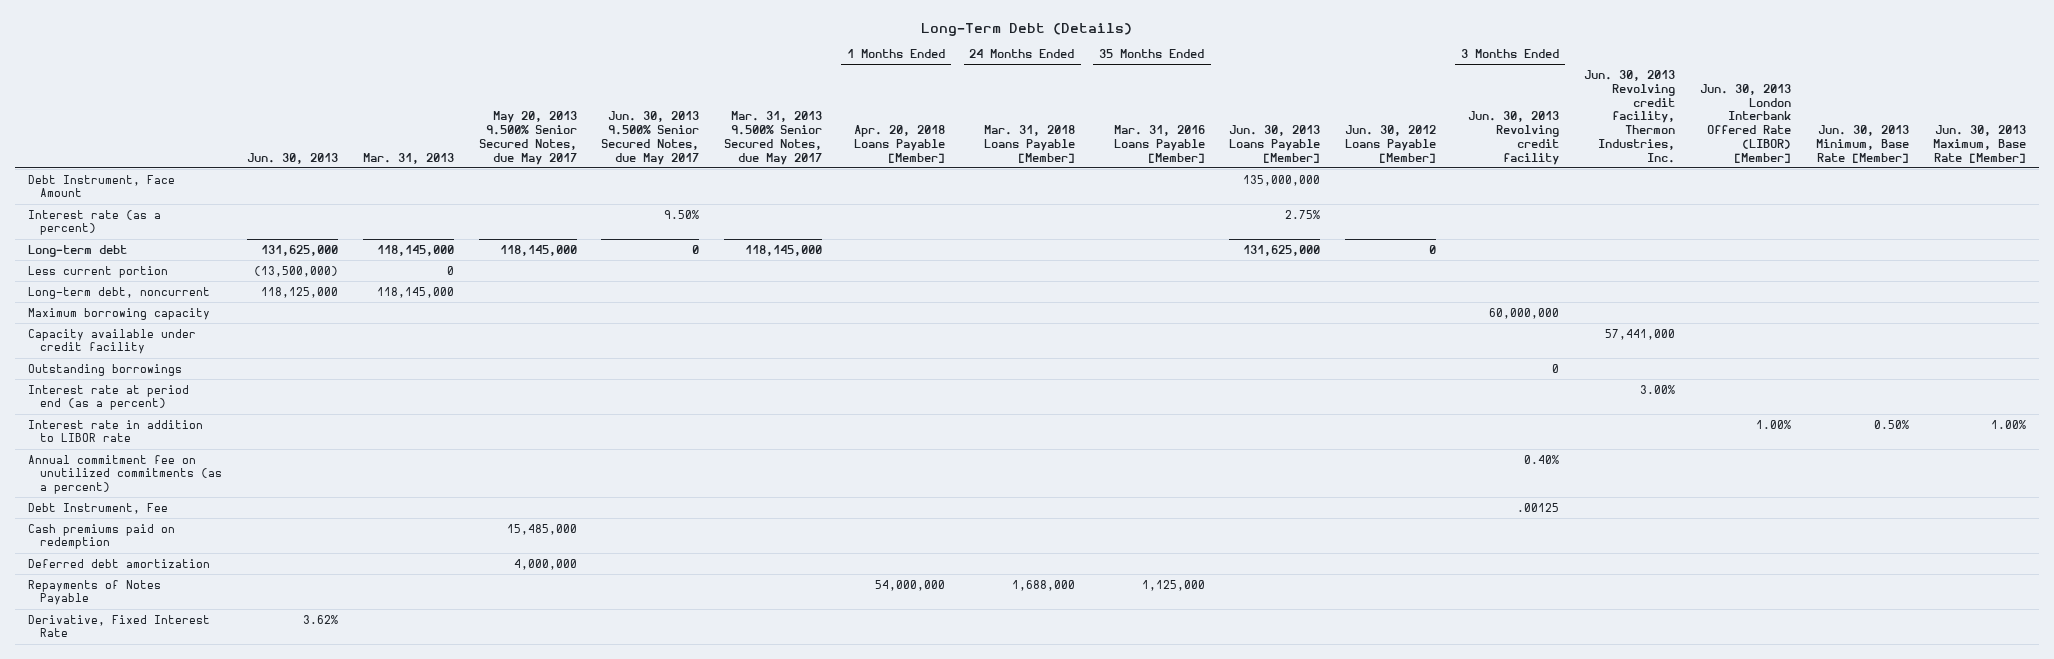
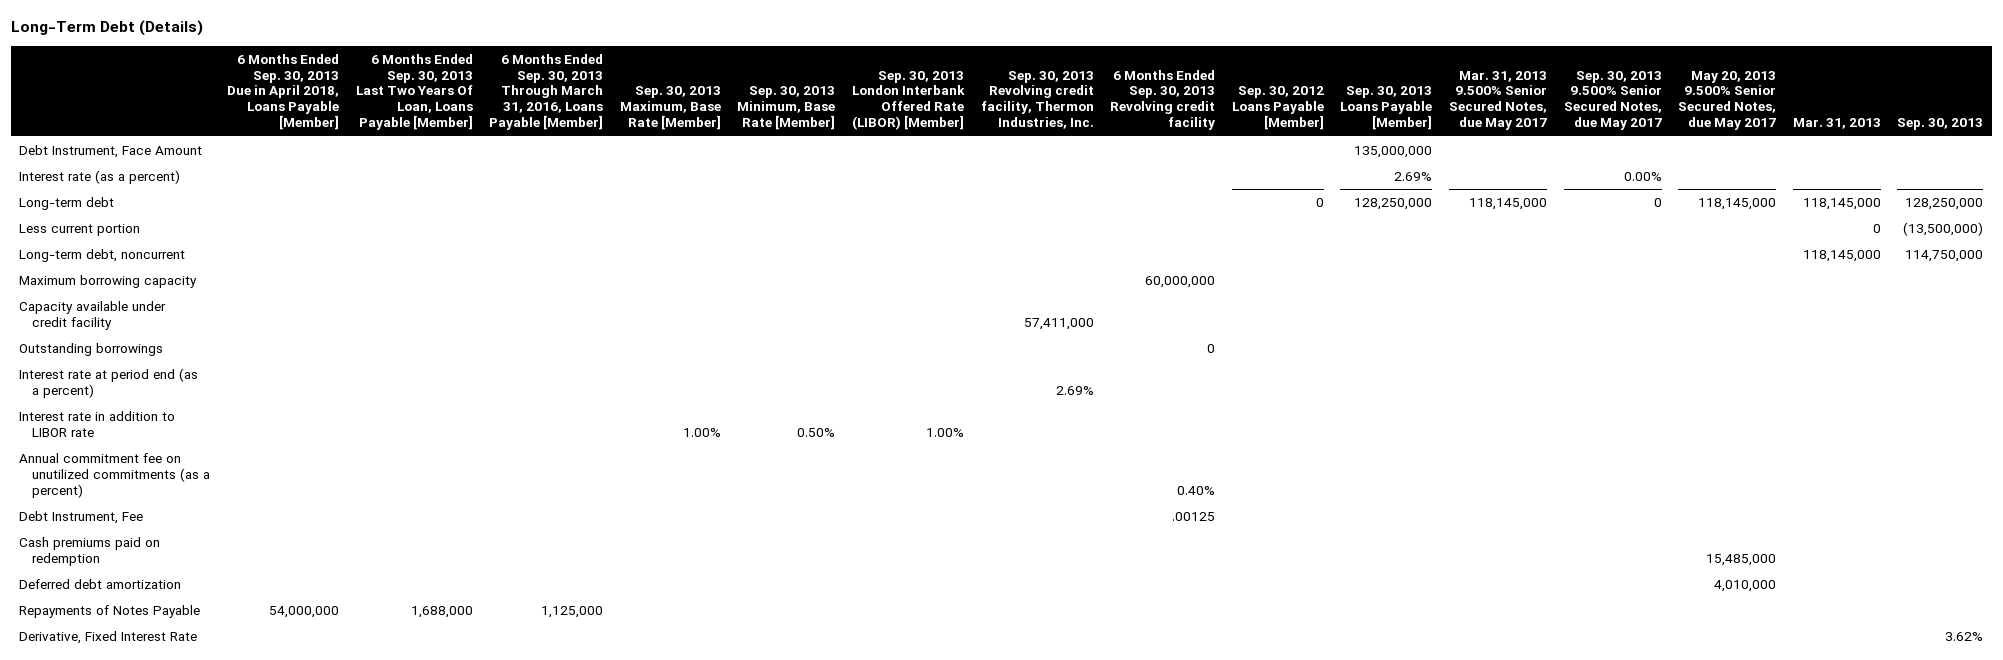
- | Jun. 30, 2013 | Mar. 31, 2013 | May 20, 2013 9.500% Senior Secured Notes, due May 2017 | Jun. 30, 2013 9.500% Senior Secured Notes, due May 2017 | Mar. 31, 2013 9.500% Senior Secured Notes, due May 2017 | 1 Months Ended Apr. 20, 2018 Loans Payable [Member] | 24 Months Ended Mar. 31, 2018 Loans Payable [Member] | 35 Months Ended Mar. 31, 2016 Loans Payable [Member] | Jun. 30, 2013 Loans Payable [Member] | Jun. 30, 2012 Loans Payable [Member] | 3 Months Ended Jun. 30, 2013 Revolving credit facility | Jun. 30, 2013 Revolving credit facility, Thermon Industries, Inc. | Jun. 30, 2013 London Interbank Offered Rate (LIBOR) [Member] | Jun. 30, 2013 Minimum, Base Rate [Member] | Jun. 30, 2013 Maximum, Base Rate [Member]
+ | 6 Months Ended Sep. 30, 2013 Due in April 2018, Loans Payable [Member] | 6 Months Ended Sep. 30, 2013 Last Two Years Of Loan, Loans Payable [Member] | 6 Months Ended Sep. 30, 2013 Through March 31, 2016, Loans Payable [Member] | Sep. 30, 2013 Maximum, Base Rate [Member] | Sep. 30, 2013 Minimum, Base Rate [Member] | Sep. 30, 2013 London Interbank Offered Rate (LIBOR) [Member] | Sep. 30, 2013 Revolving credit facility, Thermon Industries, Inc. | 6 Months Ended Sep. 30, 2013 Revolving credit facility | Sep. 30, 2012 Loans Payable [Member] | Sep. 30, 2013 Loans Payable [Member] | Mar. 31, 2013 9.500% Senior Secured Notes, due May 2017 | Sep. 30, 2013 9.500% Senior Secured Notes, due May 2017 | May 20, 2013 9.500% Senior Secured Notes, due May 2017 | Mar. 31, 2013 | Sep. 30, 2013
- Deferred debt amortization | | | 4,000,000 | | | | | | | | | | | |
+ Deferred debt amortization | | | | | | | | | | | | | 4,010,000 | |

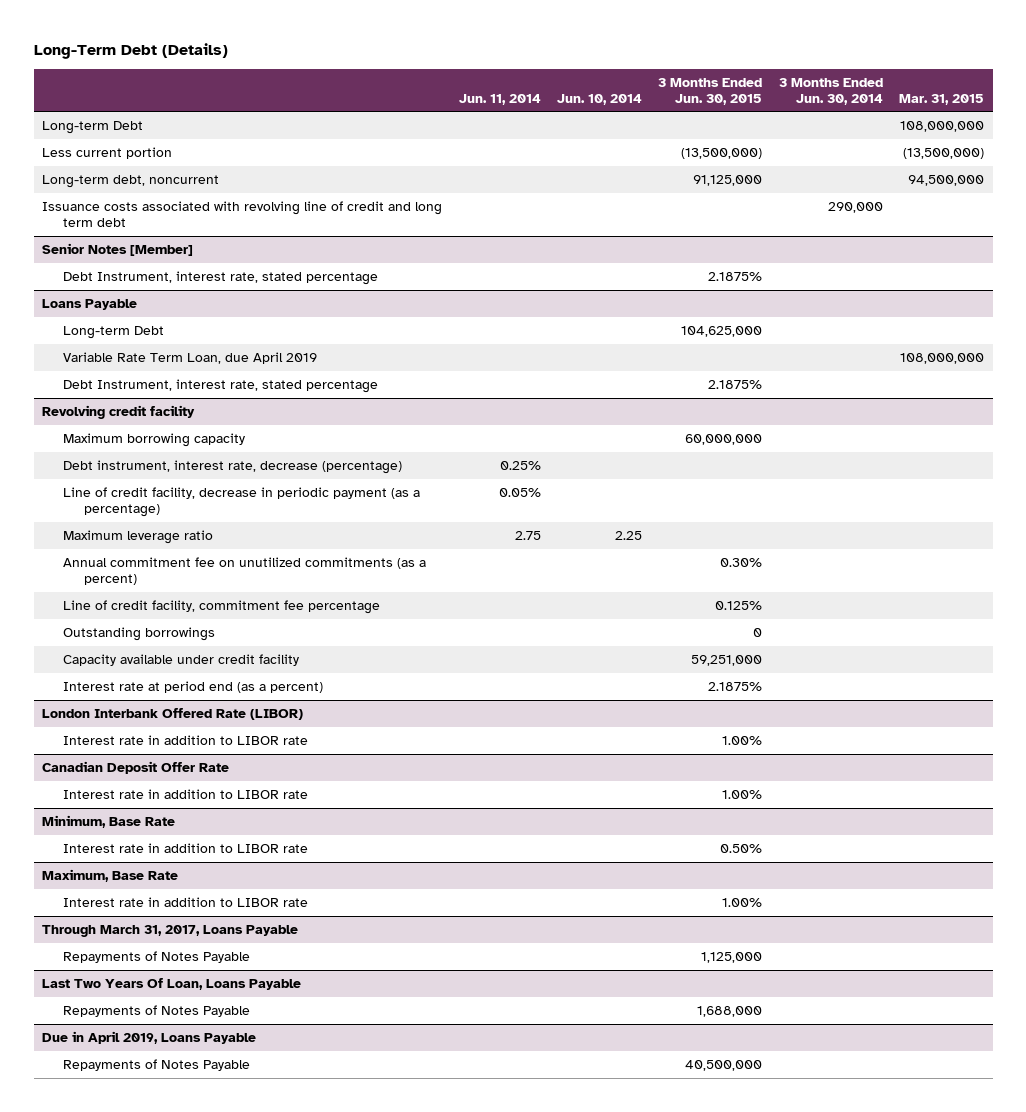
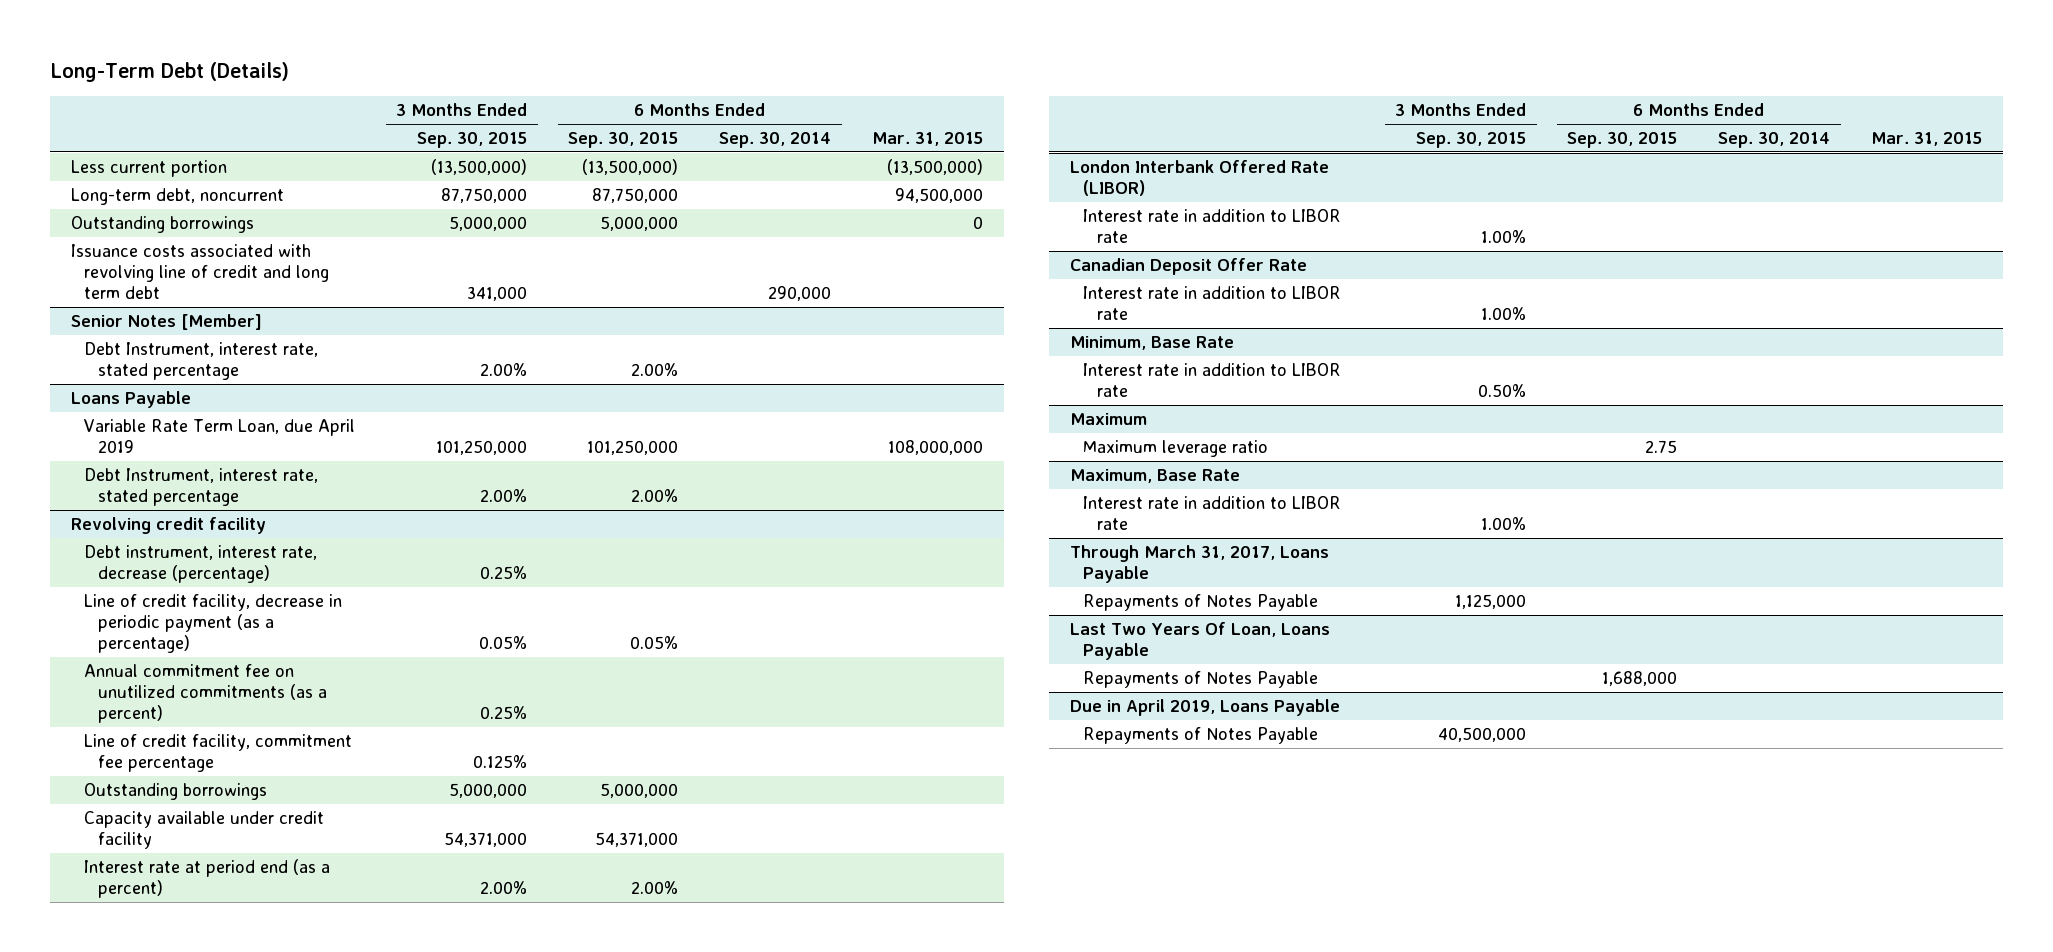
- | Jun. 11, 2014 | Jun. 10, 2014 | 3 Months Ended Jun. 30, 2015 | 3 Months Ended Jun. 30, 2014 | Mar. 31, 2015
+ | 3 Months Ended Sep. 30, 2015 | 6 Months Ended Sep. 30, 2015 | 6 Months Ended Sep. 30, 2014 | Mar. 31, 2015
- Long-term Debt | | | | | 108,000,000
+ Outstanding borrowings | 5,000,000 | 5,000,000 | | 0
@ Loans Payable
- Long-term Debt | | | 104,625,000 | |
@ Revolving credit facility
- Maximum borrowing capacity | | | 60,000,000 | |
- Maximum leverage ratio | 2.75 | 2.25 | | |
+ Maximum
+ Maximum leverage ratio | | 2.75 | |

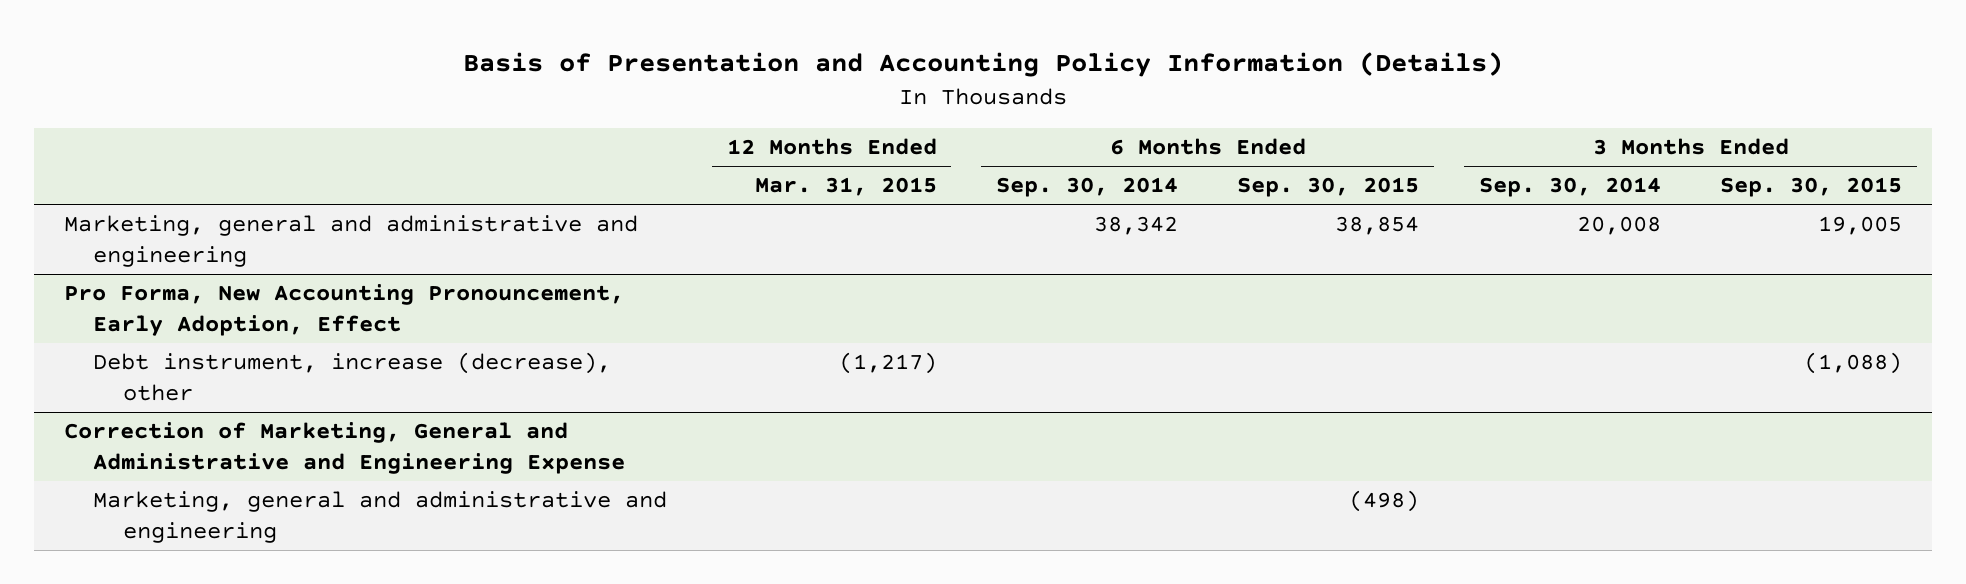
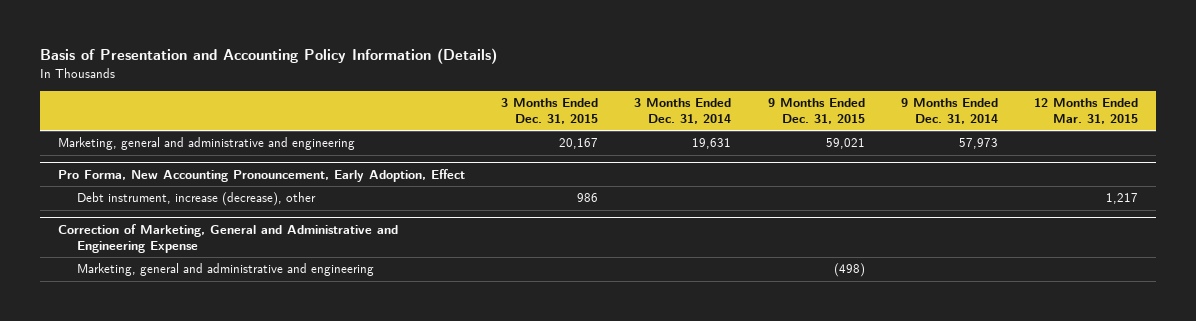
- | 12 Months Ended Mar. 31, 2015 | 6 Months Ended Sep. 30, 2014 | 6 Months Ended Sep. 30, 2015 | 3 Months Ended Sep. 30, 2014 | 3 Months Ended Sep. 30, 2015
+ | 3 Months Ended Dec. 31, 2015 | 3 Months Ended Dec. 31, 2014 | 9 Months Ended Dec. 31, 2015 | 9 Months Ended Dec. 31, 2014 | 12 Months Ended Mar. 31, 2015
@ Pro Forma, New Accounting Pronouncement, Early Adoption, Effect
- Debt instrument, increase (decrease), other | (1,217) | | | | (1,088)
+ Debt instrument, increase (decrease), other | 986 | | | | 1,217

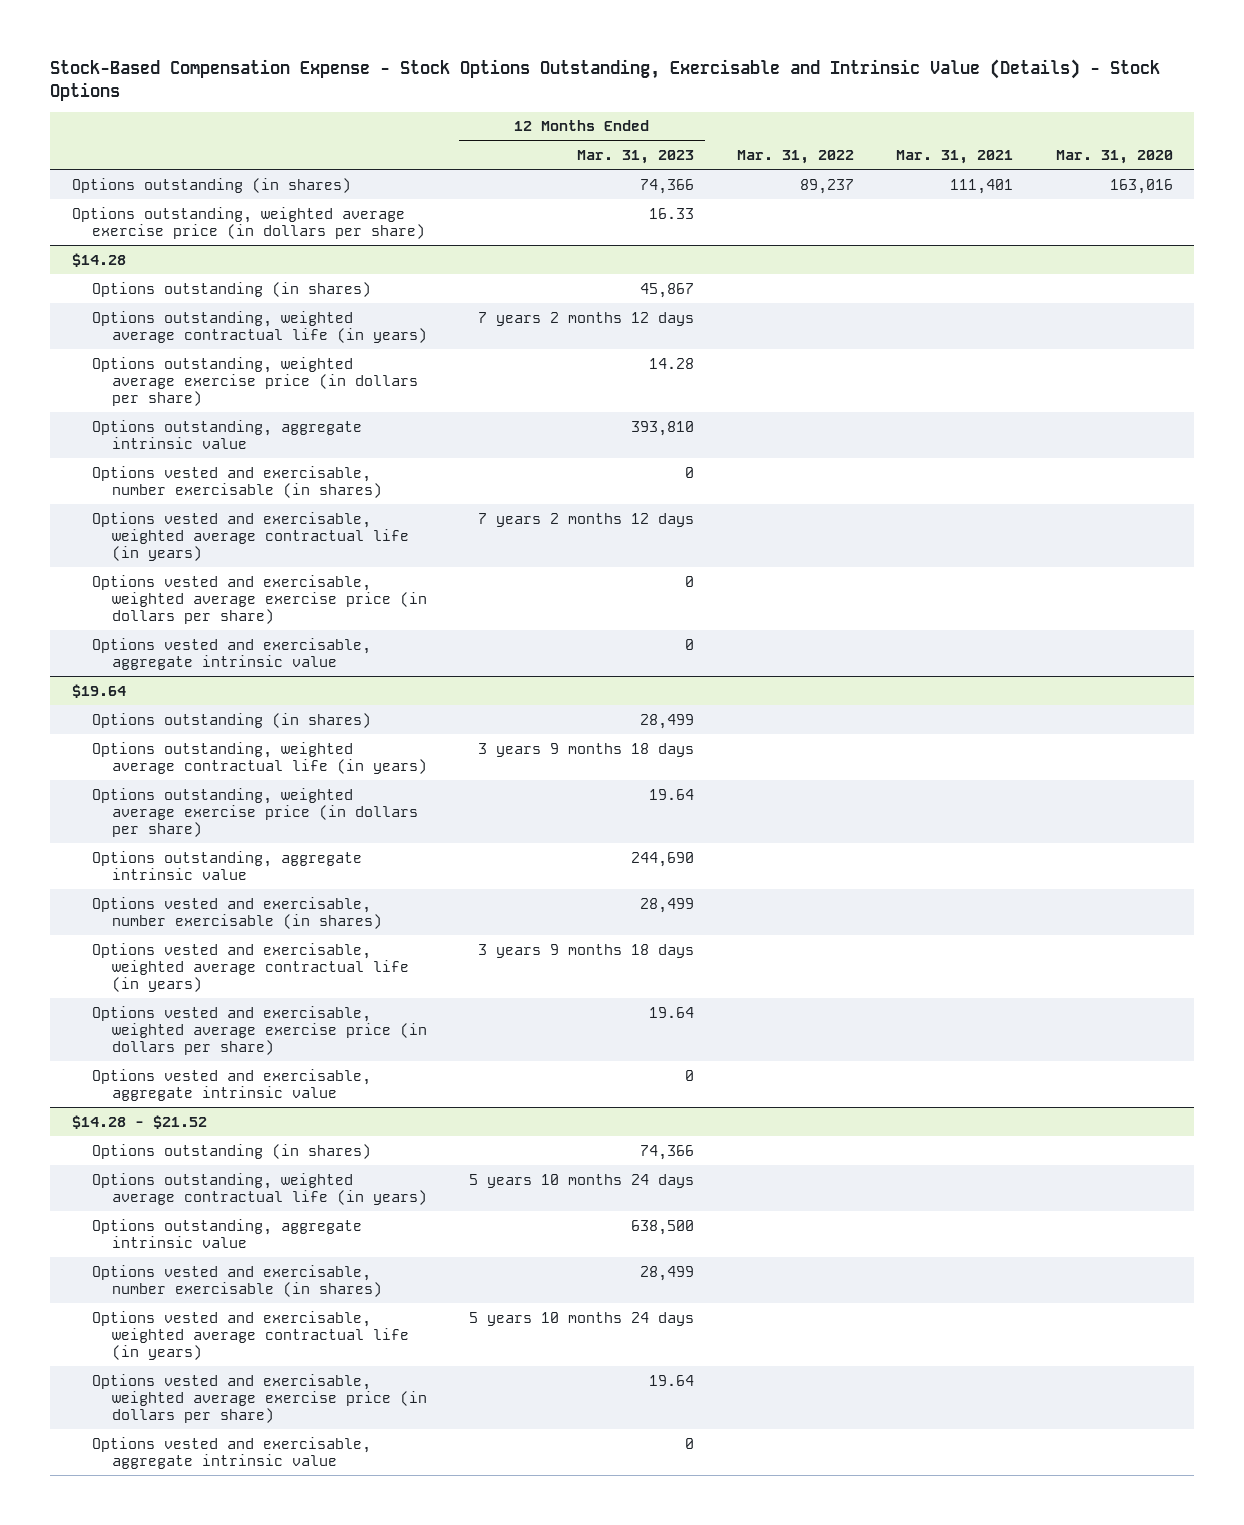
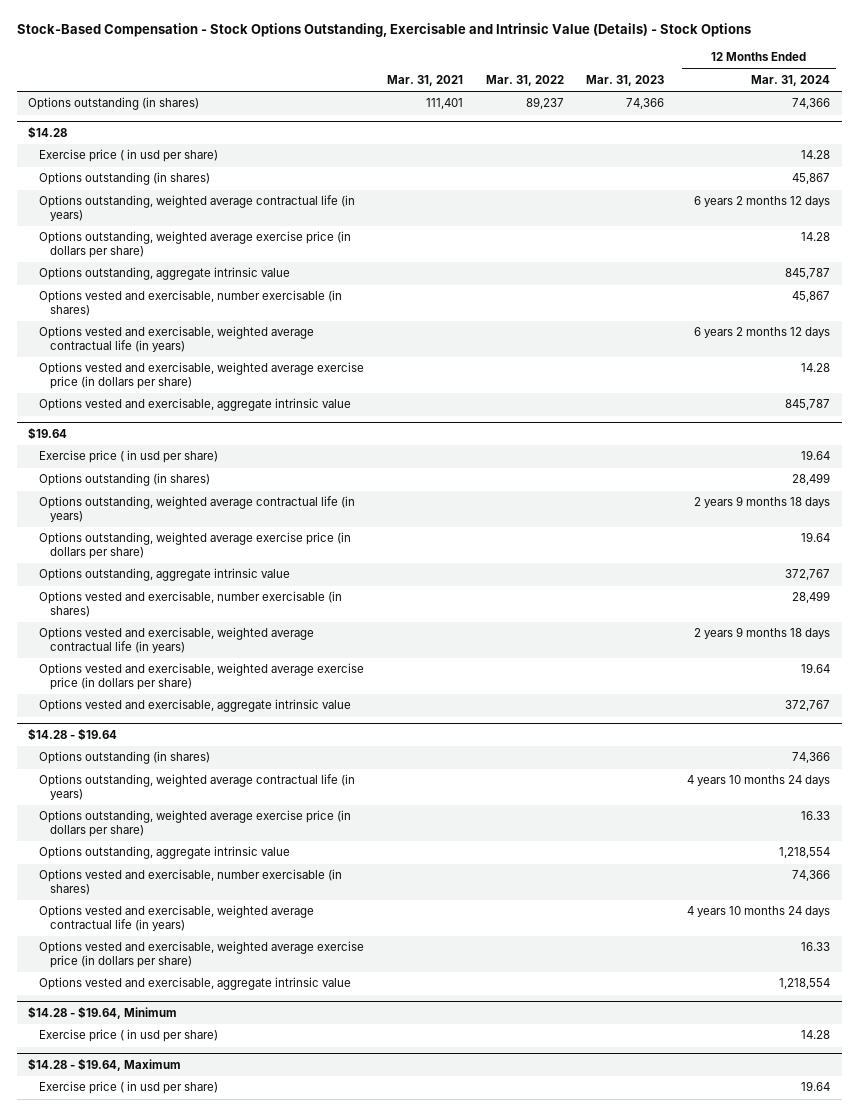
- Stock-Based Compensation Expense - Stock Options Outstanding, Exercisable and Intrinsic Value (Details) - Stock Options
+ Stock-Based Compensation - Stock Options Outstanding, Exercisable and Intrinsic Value (Details) - Stock Options
- | 12 Months Ended Mar. 31, 2023 | Mar. 31, 2022 | Mar. 31, 2021 | Mar. 31, 2020
+ | Mar. 31, 2021 | Mar. 31, 2022 | Mar. 31, 2023 | 12 Months Ended Mar. 31, 2024
- Options outstanding, weighted average exercise price (in dollars per share) | 16.33 | | |
@ $14.28
+ Exercise price ( in usd per share) | | | | 14.28
@ $19.64
+ Exercise price ( in usd per share) | | | | 19.64
- $14.28 - $21.52
+ $14.28 - $19.64
+ Options outstanding, weighted average exercise price (in dollars per share) | | | | 16.33
+ $14.28 - $19.64, Minimum
+ Exercise price ( in usd per share) | | | | 14.28
+ $14.28 - $19.64, Maximum
+ Exercise price ( in usd per share) | | | | 19.64

